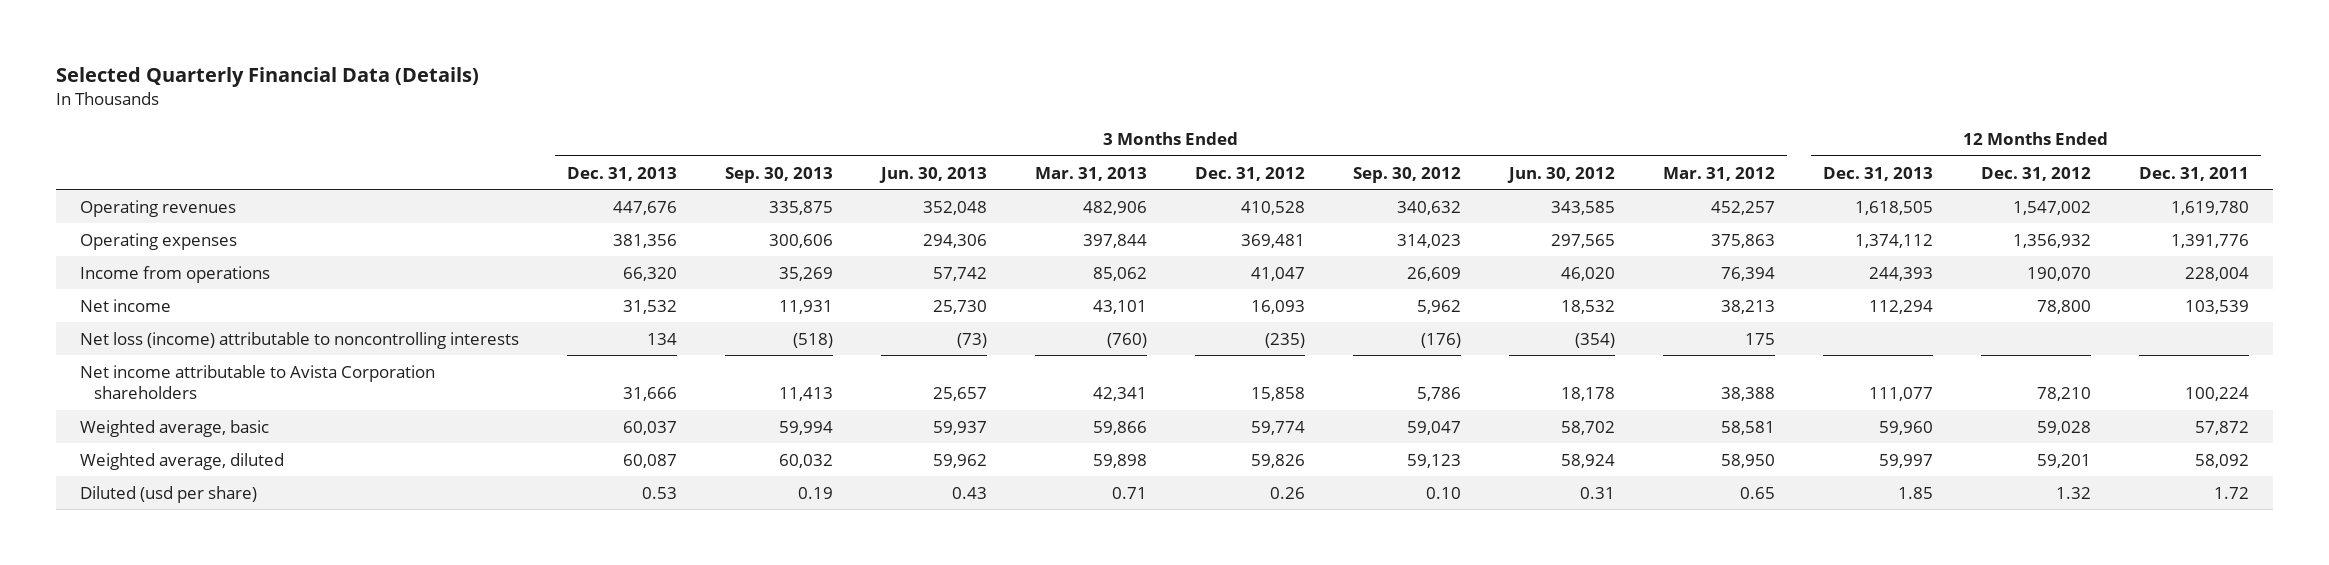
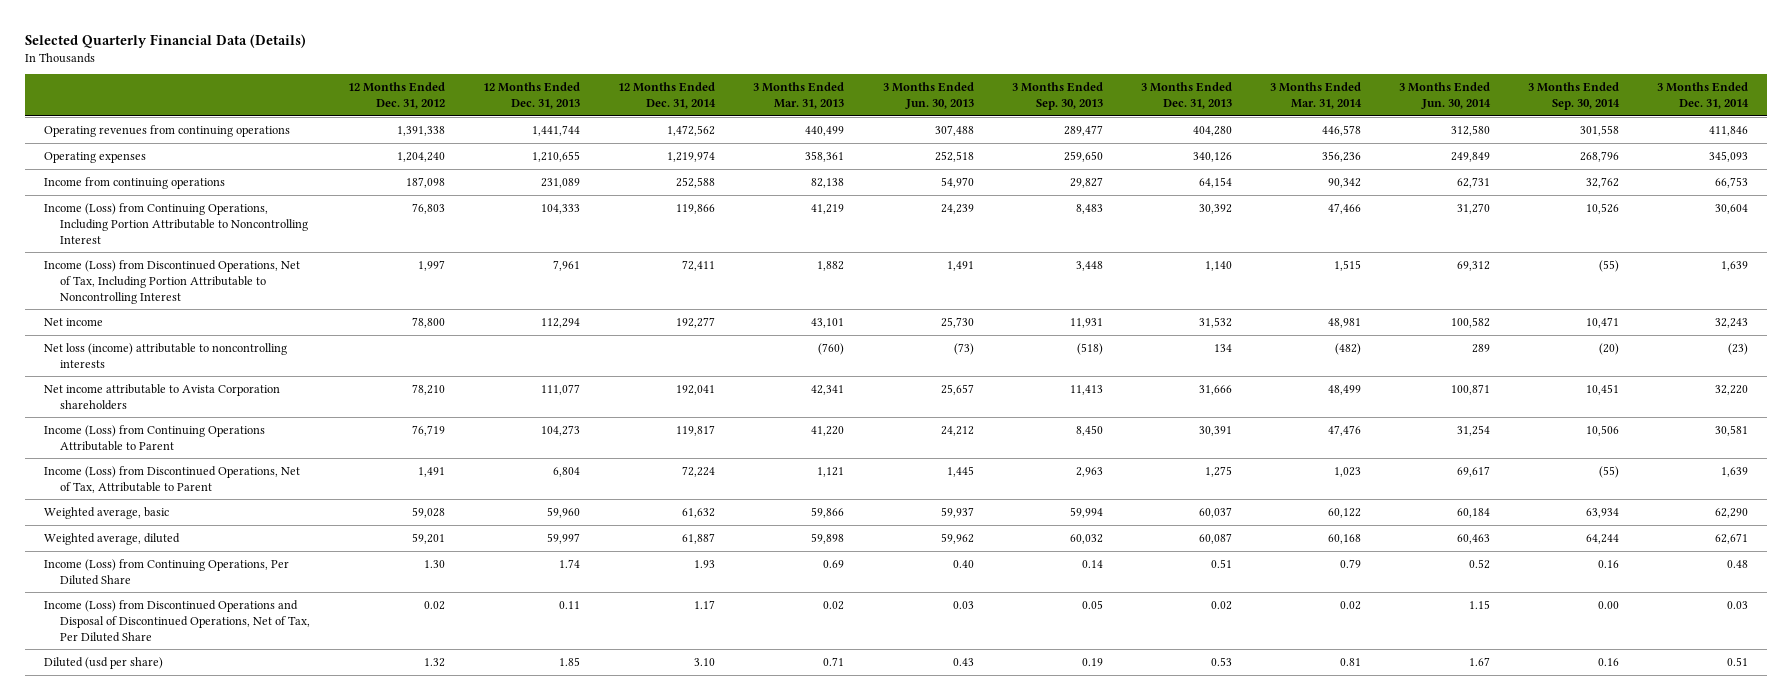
- | 3 Months Ended Dec. 31, 2013 | 3 Months Ended Sep. 30, 2013 | 3 Months Ended Jun. 30, 2013 | 3 Months Ended Mar. 31, 2013 | 3 Months Ended Dec. 31, 2012 | 3 Months Ended Sep. 30, 2012 | 3 Months Ended Jun. 30, 2012 | 3 Months Ended Mar. 31, 2012 | 12 Months Ended Dec. 31, 2013 | 12 Months Ended Dec. 31, 2012 | 12 Months Ended Dec. 31, 2011
+ | 12 Months Ended Dec. 31, 2012 | 12 Months Ended Dec. 31, 2013 | 12 Months Ended Dec. 31, 2014 | 3 Months Ended Mar. 31, 2013 | 3 Months Ended Jun. 30, 2013 | 3 Months Ended Sep. 30, 2013 | 3 Months Ended Dec. 31, 2013 | 3 Months Ended Mar. 31, 2014 | 3 Months Ended Jun. 30, 2014 | 3 Months Ended Sep. 30, 2014 | 3 Months Ended Dec. 31, 2014
- Operating revenues | 447,676 | 335,875 | 352,048 | 482,906 | 410,528 | 340,632 | 343,585 | 452,257 | 1,618,505 | 1,547,002 | 1,619,780
- Operating expenses | 381,356 | 300,606 | 294,306 | 397,844 | 369,481 | 314,023 | 297,565 | 375,863 | 1,374,112 | 1,356,932 | 1,391,776
- Income from operations | 66,320 | 35,269 | 57,742 | 85,062 | 41,047 | 26,609 | 46,020 | 76,394 | 244,393 | 190,070 | 228,004
+ Operating revenues from continuing operations | 1,391,338 | 1,441,744 | 1,472,562 | 440,499 | 307,488 | 289,477 | 404,280 | 446,578 | 312,580 | 301,558 | 411,846
+ Operating expenses | 1,204,240 | 1,210,655 | 1,219,974 | 358,361 | 252,518 | 259,650 | 340,126 | 356,236 | 249,849 | 268,796 | 345,093
+ Income from continuing operations | 187,098 | 231,089 | 252,588 | 82,138 | 54,970 | 29,827 | 64,154 | 90,342 | 62,731 | 32,762 | 66,753
+ Income (Loss) from Continuing Operations, Including Portion Attributable to Noncontrolling Interest | 76,803 | 104,333 | 119,866 | 41,219 | 24,239 | 8,483 | 30,392 | 47,466 | 31,270 | 10,526 | 30,604
+ Income (Loss) from Discontinued Operations, Net of Tax, Including Portion Attributable to Noncontrolling Interest | 1,997 | 7,961 | 72,411 | 1,882 | 1,491 | 3,448 | 1,140 | 1,515 | 69,312 | (55) | 1,639
+ Income (Loss) from Continuing Operations Attributable to Parent | 76,719 | 104,273 | 119,817 | 41,220 | 24,212 | 8,450 | 30,391 | 47,476 | 31,254 | 10,506 | 30,581
+ Income (Loss) from Discontinued Operations, Net of Tax, Attributable to Parent | 1,491 | 6,804 | 72,224 | 1,121 | 1,445 | 2,963 | 1,275 | 1,023 | 69,617 | (55) | 1,639
+ Income (Loss) from Continuing Operations, Per Diluted Share | 1.30 | 1.74 | 1.93 | 0.69 | 0.40 | 0.14 | 0.51 | 0.79 | 0.52 | 0.16 | 0.48
+ Income (Loss) from Discontinued Operations and Disposal of Discontinued Operations, Net of Tax, Per Diluted Share | 0.02 | 0.11 | 1.17 | 0.02 | 0.03 | 0.05 | 0.02 | 0.02 | 1.15 | 0.00 | 0.03

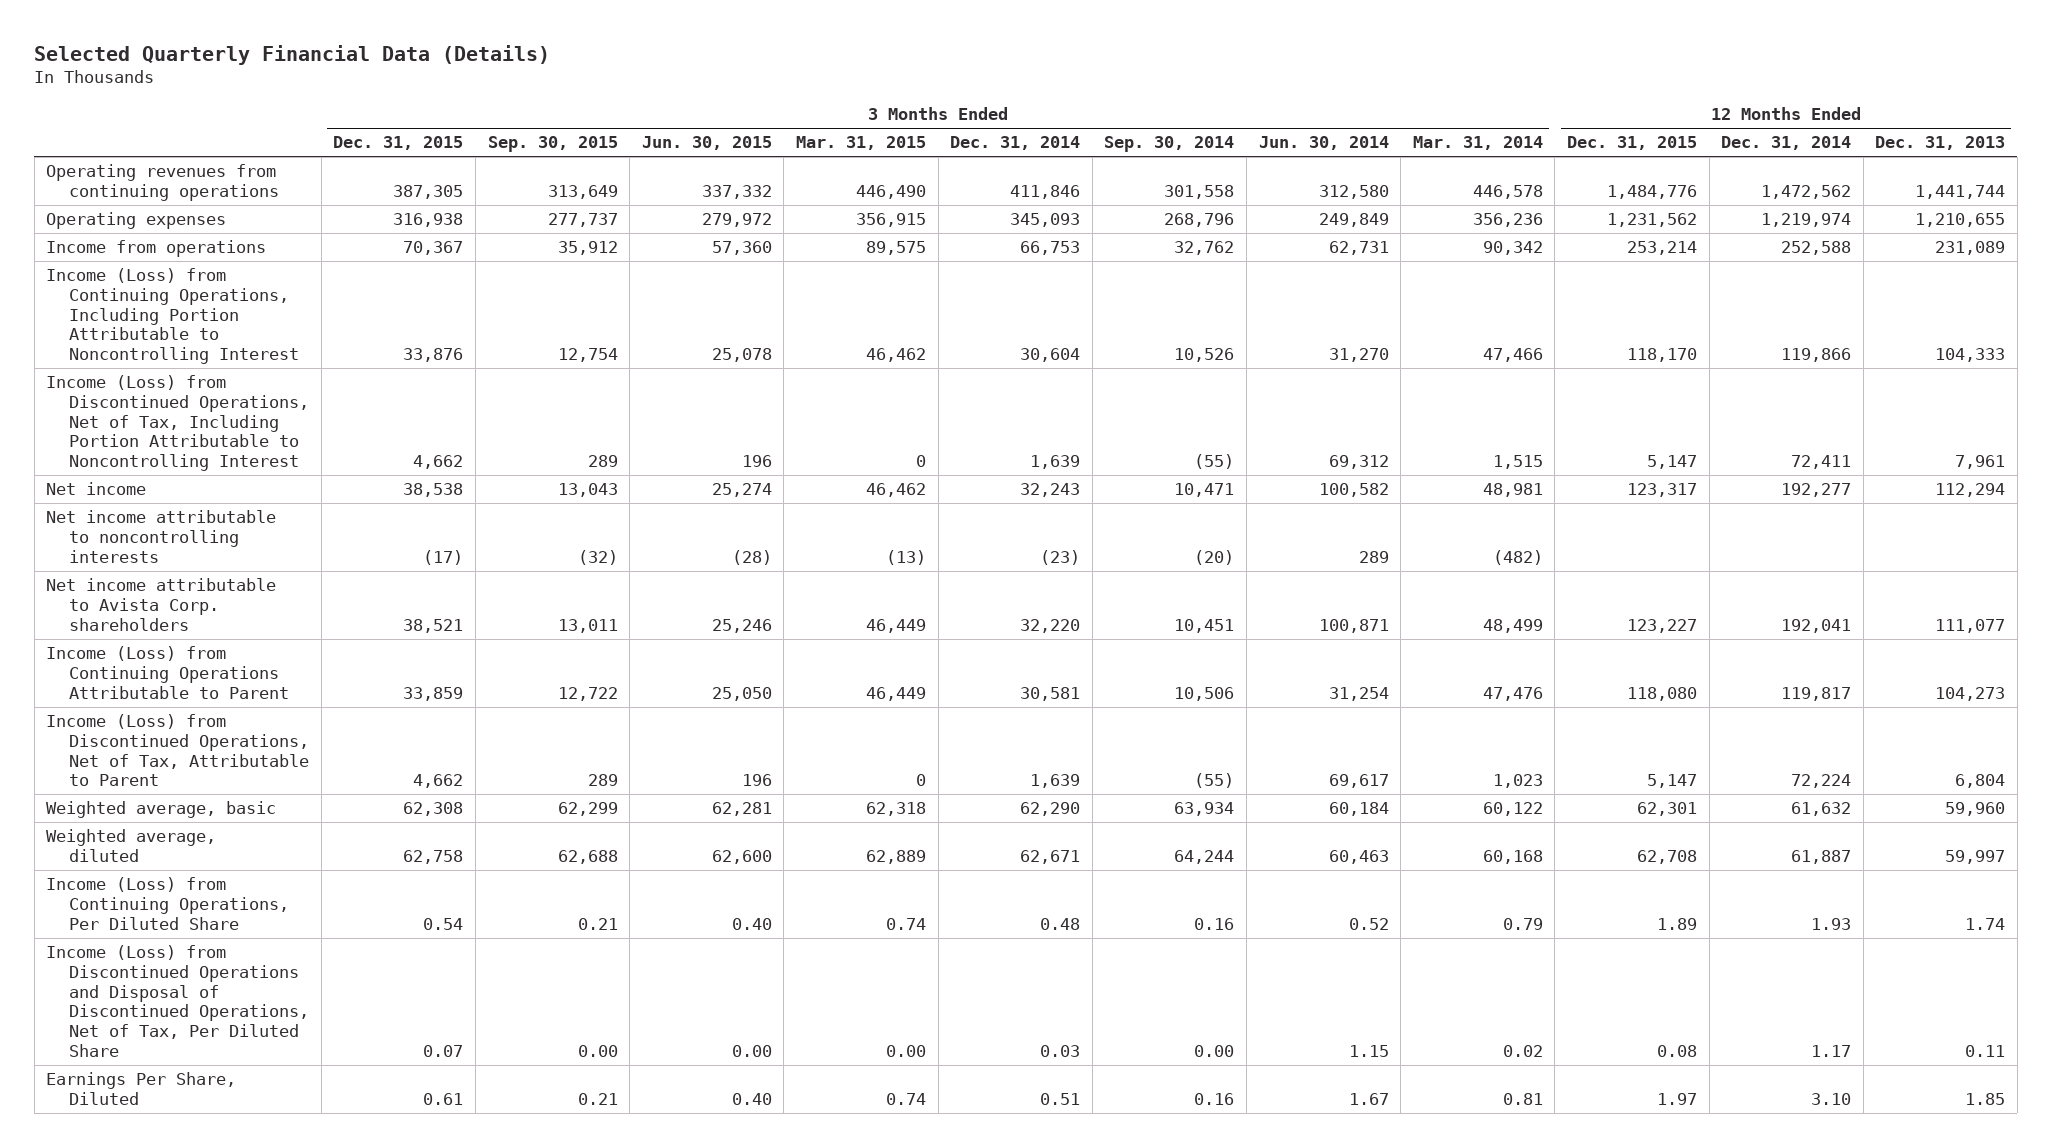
- | 12 Months Ended Dec. 31, 2012 | 12 Months Ended Dec. 31, 2013 | 12 Months Ended Dec. 31, 2014 | 3 Months Ended Mar. 31, 2013 | 3 Months Ended Jun. 30, 2013 | 3 Months Ended Sep. 30, 2013 | 3 Months Ended Dec. 31, 2013 | 3 Months Ended Mar. 31, 2014 | 3 Months Ended Jun. 30, 2014 | 3 Months Ended Sep. 30, 2014 | 3 Months Ended Dec. 31, 2014
+ | 3 Months Ended Dec. 31, 2015 | 3 Months Ended Sep. 30, 2015 | 3 Months Ended Jun. 30, 2015 | 3 Months Ended Mar. 31, 2015 | 3 Months Ended Dec. 31, 2014 | 3 Months Ended Sep. 30, 2014 | 3 Months Ended Jun. 30, 2014 | 3 Months Ended Mar. 31, 2014 | 12 Months Ended Dec. 31, 2015 | 12 Months Ended Dec. 31, 2014 | 12 Months Ended Dec. 31, 2013
- Income from continuing operations | 187,098 | 231,089 | 252,588 | 82,138 | 54,970 | 29,827 | 64,154 | 90,342 | 62,731 | 32,762 | 66,753
+ Income from operations | 70,367 | 35,912 | 57,360 | 89,575 | 66,753 | 32,762 | 62,731 | 90,342 | 253,214 | 252,588 | 231,089
- Net loss (income) attributable to noncontrolling interests | | | | (760) | (73) | (518) | 134 | (482) | 289 | (20) | (23)
- Net income attributable to Avista Corporation shareholders | 78,210 | 111,077 | 192,041 | 42,341 | 25,657 | 11,413 | 31,666 | 48,499 | 100,871 | 10,451 | 32,220
+ Net income attributable to noncontrolling interests | (17) | (32) | (28) | (13) | (23) | (20) | 289 | (482) | | |
+ Net income attributable to Avista Corp. shareholders | 38,521 | 13,011 | 25,246 | 46,449 | 32,220 | 10,451 | 100,871 | 48,499 | 123,227 | 192,041 | 111,077
- Diluted (usd per share) | 1.32 | 1.85 | 3.10 | 0.71 | 0.43 | 0.19 | 0.53 | 0.81 | 1.67 | 0.16 | 0.51
+ Earnings Per Share, Diluted | 0.61 | 0.21 | 0.40 | 0.74 | 0.51 | 0.16 | 1.67 | 0.81 | 1.97 | 3.10 | 1.85

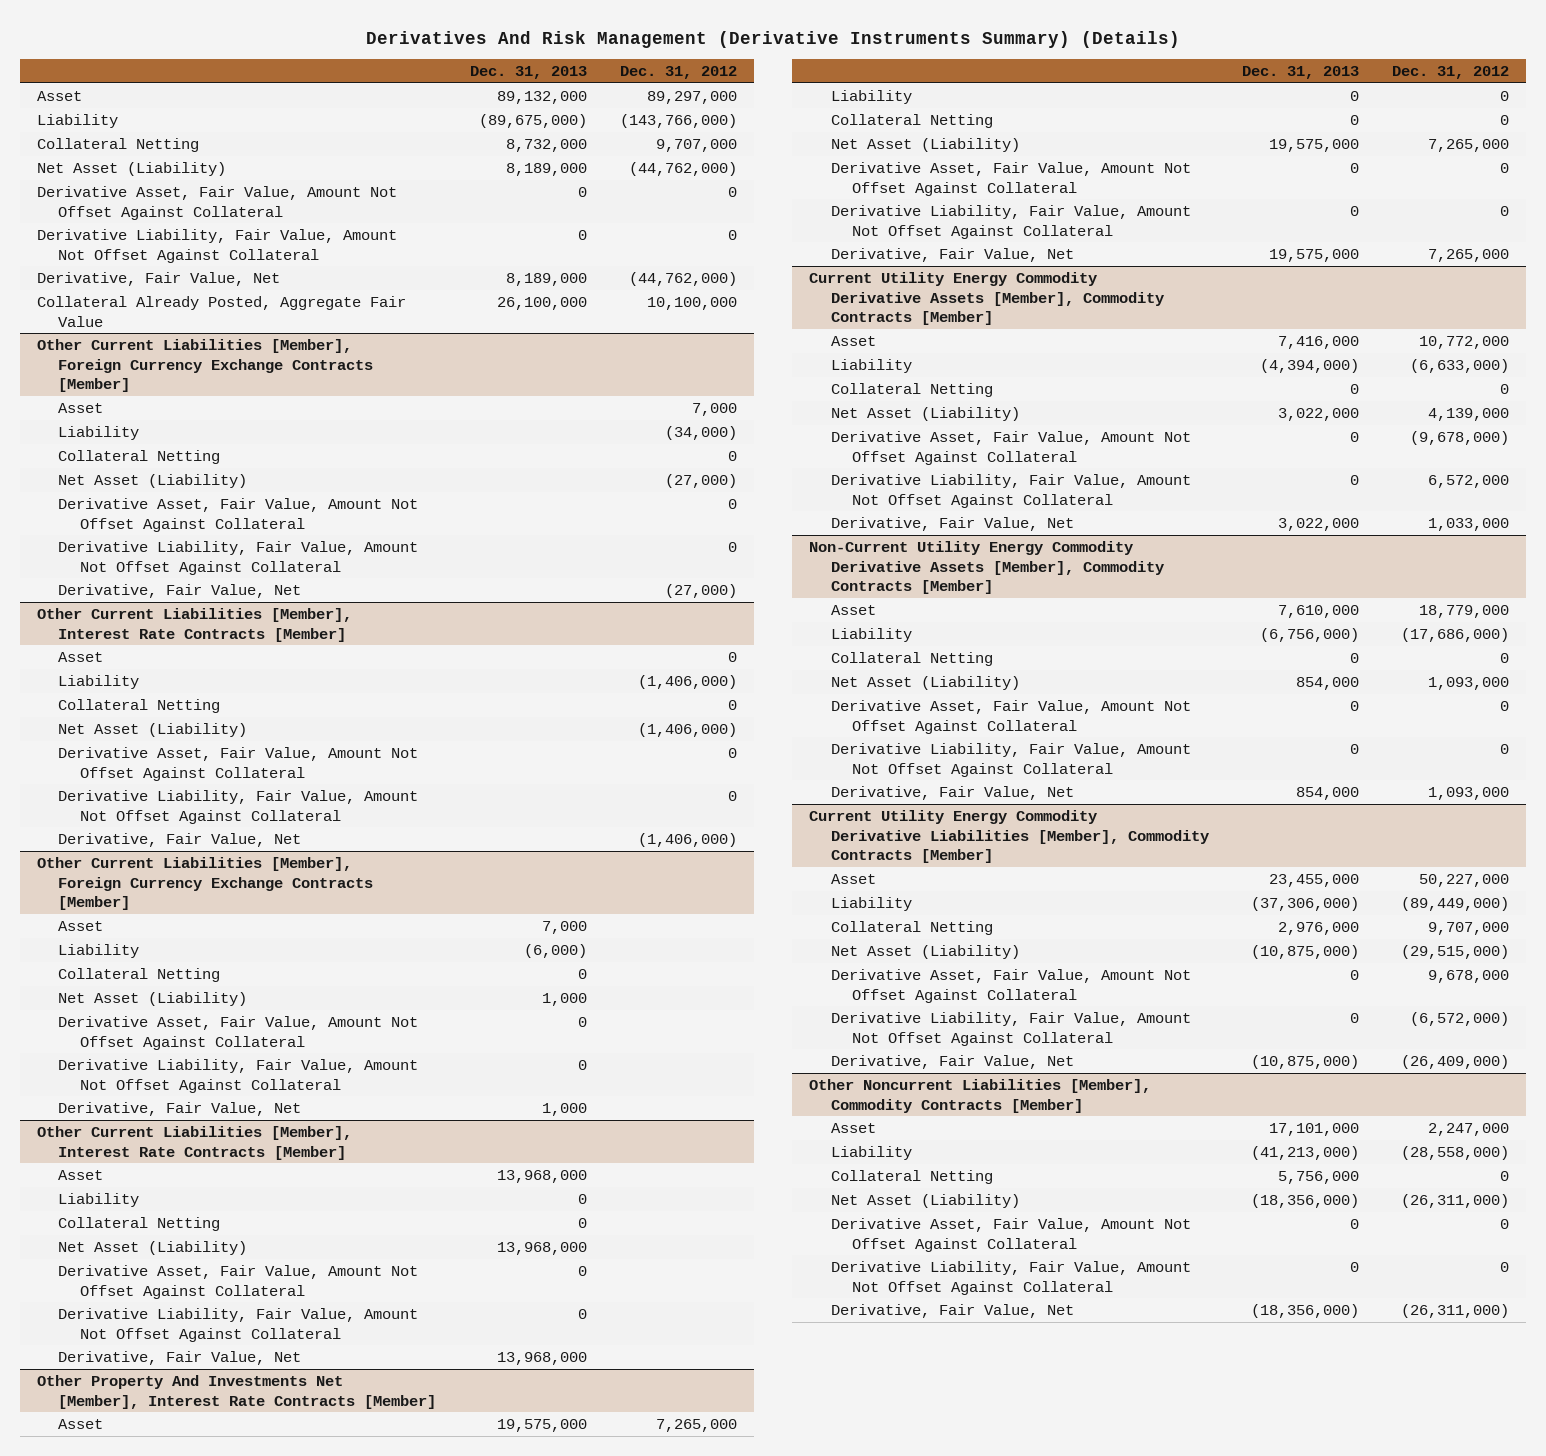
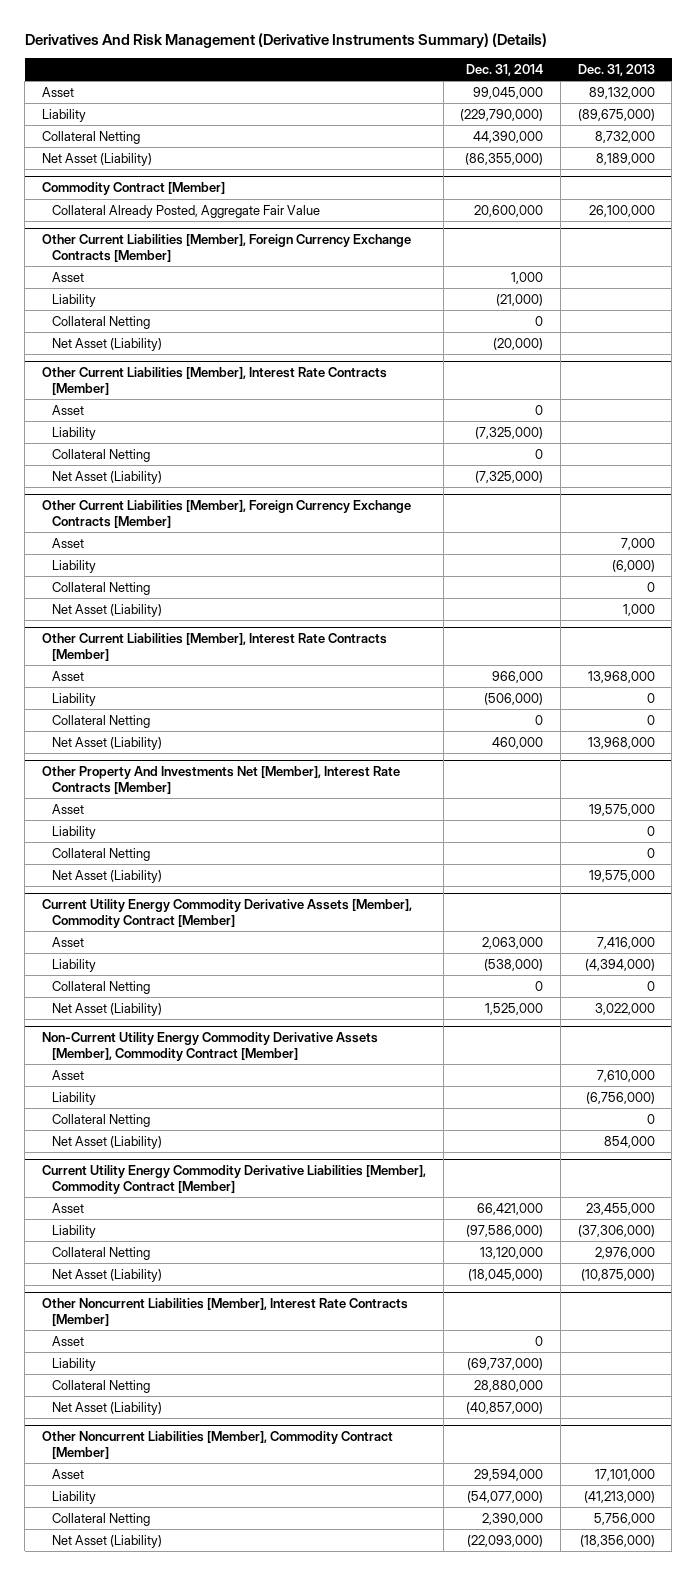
- | Dec. 31, 2013 | Dec. 31, 2012
+ | Dec. 31, 2014 | Dec. 31, 2013
- Derivative Asset, Fair Value, Amount Not Offset Against Collateral | 0 | 0
- Derivative Liability, Fair Value, Amount Not Offset Against Collateral | 0 | 0
- Derivative, Fair Value, Net | 8,189,000 | (44,762,000)
+ Commodity Contract [Member]
@ Other Current Liabilities [Member], Foreign Currency Exchange Contracts [Member]
- Derivative Asset, Fair Value, Amount Not Offset Against Collateral | | 0
- Derivative Liability, Fair Value, Amount Not Offset Against Collateral | | 0
- Derivative, Fair Value, Net | | (27,000)
@ Other Current Liabilities [Member], Interest Rate Contracts [Member]
- Derivative Asset, Fair Value, Amount Not Offset Against Collateral | | 0
- Derivative Liability, Fair Value, Amount Not Offset Against Collateral | | 0
- Derivative, Fair Value, Net | | (1,406,000)
@ Other Current Liabilities [Member], Foreign Currency Exchange Contracts [Member]
- Derivative Asset, Fair Value, Amount Not Offset Against Collateral | 0 |
- Derivative Liability, Fair Value, Amount Not Offset Against Collateral | 0 |
- Derivative, Fair Value, Net | 1,000 |
@ Other Current Liabilities [Member], Interest Rate Contracts [Member]
- Derivative Asset, Fair Value, Amount Not Offset Against Collateral | 0 |
- Derivative Liability, Fair Value, Amount Not Offset Against Collateral | 0 |
- Derivative, Fair Value, Net | 13,968,000 |
@ Other Property And Investments Net [Member], Interest Rate Contracts [Member]
- Derivative Asset, Fair Value, Amount Not Offset Against Collateral | 0 | 0
- Derivative Liability, Fair Value, Amount Not Offset Against Collateral | 0 | 0
- Derivative, Fair Value, Net | 19,575,000 | 7,265,000
- Current Utility Energy Commodity Derivative Assets [Member], Commodity Contracts [Member]
+ Current Utility Energy Commodity Derivative Assets [Member], Commodity Contract [Member]
- Derivative Asset, Fair Value, Amount Not Offset Against Collateral | 0 | (9,678,000)
- Derivative Liability, Fair Value, Amount Not Offset Against Collateral | 0 | 6,572,000
- Derivative, Fair Value, Net | 3,022,000 | 1,033,000
- Non-Current Utility Energy Commodity Derivative Assets [Member], Commodity Contracts [Member]
+ Non-Current Utility Energy Commodity Derivative Assets [Member], Commodity Contract [Member]
- Derivative Asset, Fair Value, Amount Not Offset Against Collateral | 0 | 0
- Derivative Liability, Fair Value, Amount Not Offset Against Collateral | 0 | 0
- Derivative, Fair Value, Net | 854,000 | 1,093,000
- Current Utility Energy Commodity Derivative Liabilities [Member], Commodity Contracts [Member]
+ Current Utility Energy Commodity Derivative Liabilities [Member], Commodity Contract [Member]
- Derivative Asset, Fair Value, Amount Not Offset Against Collateral | 0 | 9,678,000
- Derivative Liability, Fair Value, Amount Not Offset Against Collateral | 0 | (6,572,000)
- Derivative, Fair Value, Net | (10,875,000) | (26,409,000)
- Other Noncurrent Liabilities [Member], Commodity Contracts [Member]
+ Other Noncurrent Liabilities [Member], Interest Rate Contracts [Member]
+ Asset | 0 |
+ Liability | (69,737,000) |
+ Collateral Netting | 28,880,000 |
+ Net Asset (Liability) | (40,857,000) |
+ Other Noncurrent Liabilities [Member], Commodity Contract [Member]
- Derivative Asset, Fair Value, Amount Not Offset Against Collateral | 0 | 0
- Derivative Liability, Fair Value, Amount Not Offset Against Collateral | 0 | 0
- Derivative, Fair Value, Net | (18,356,000) | (26,311,000)

